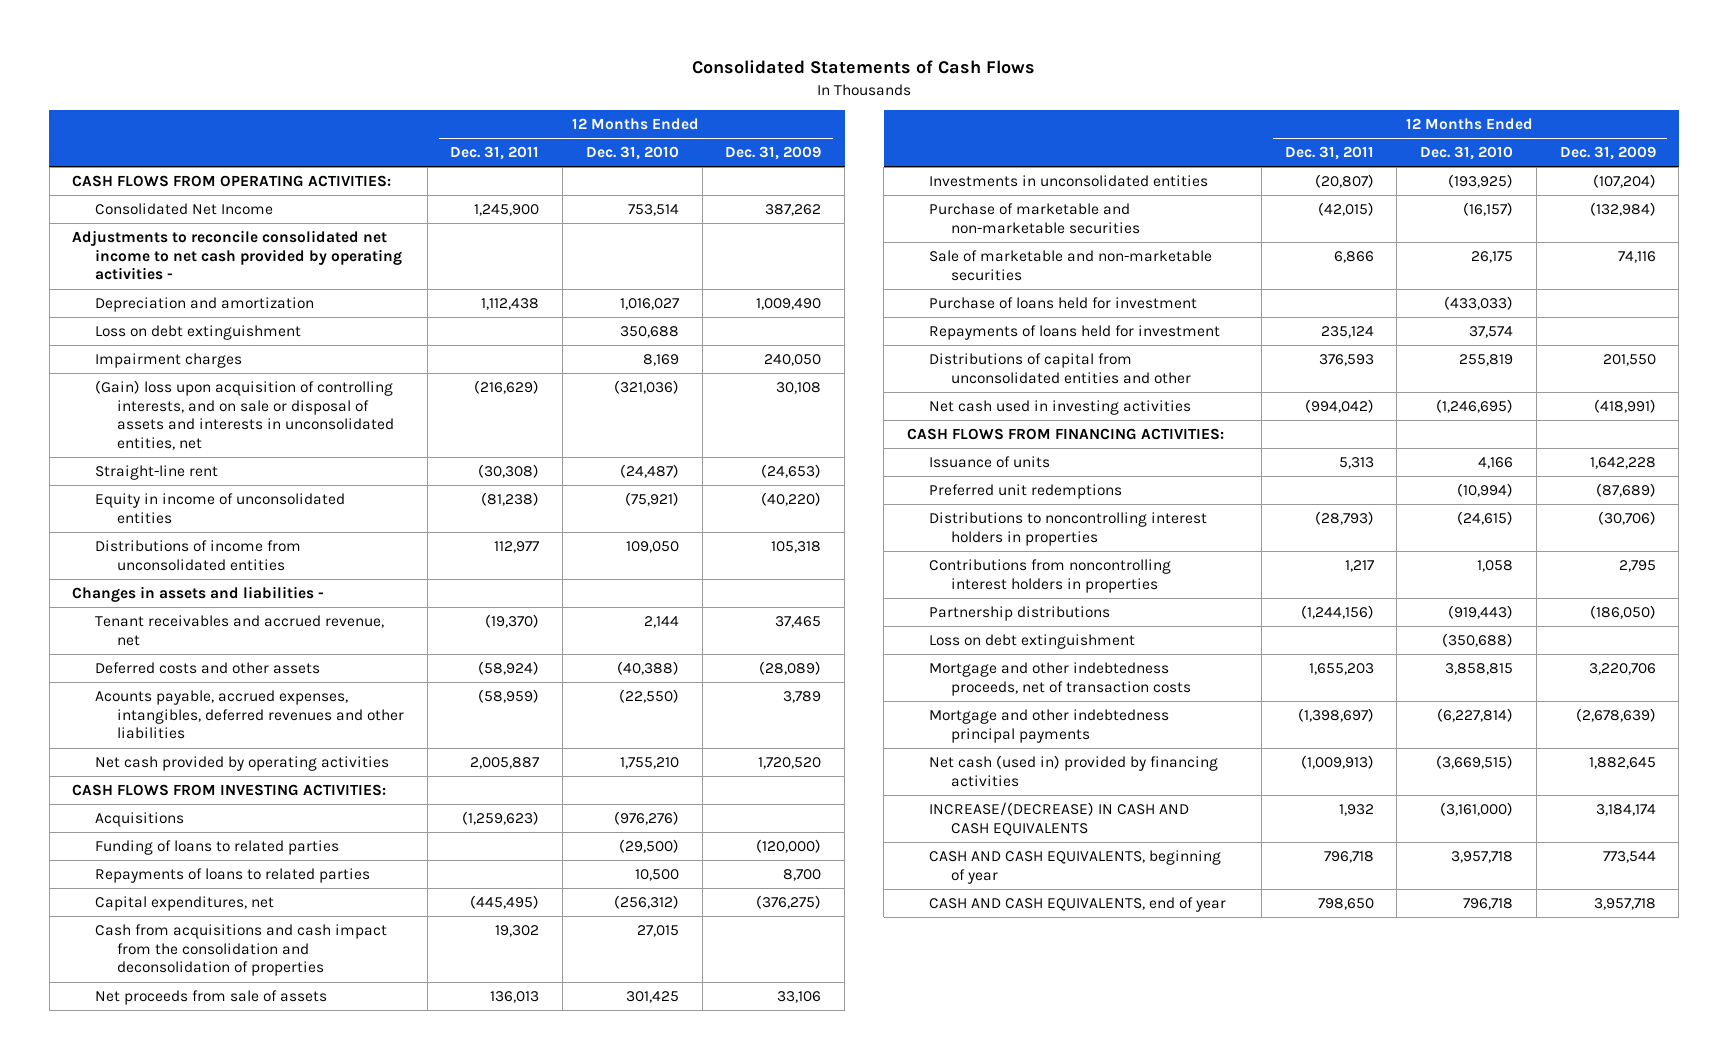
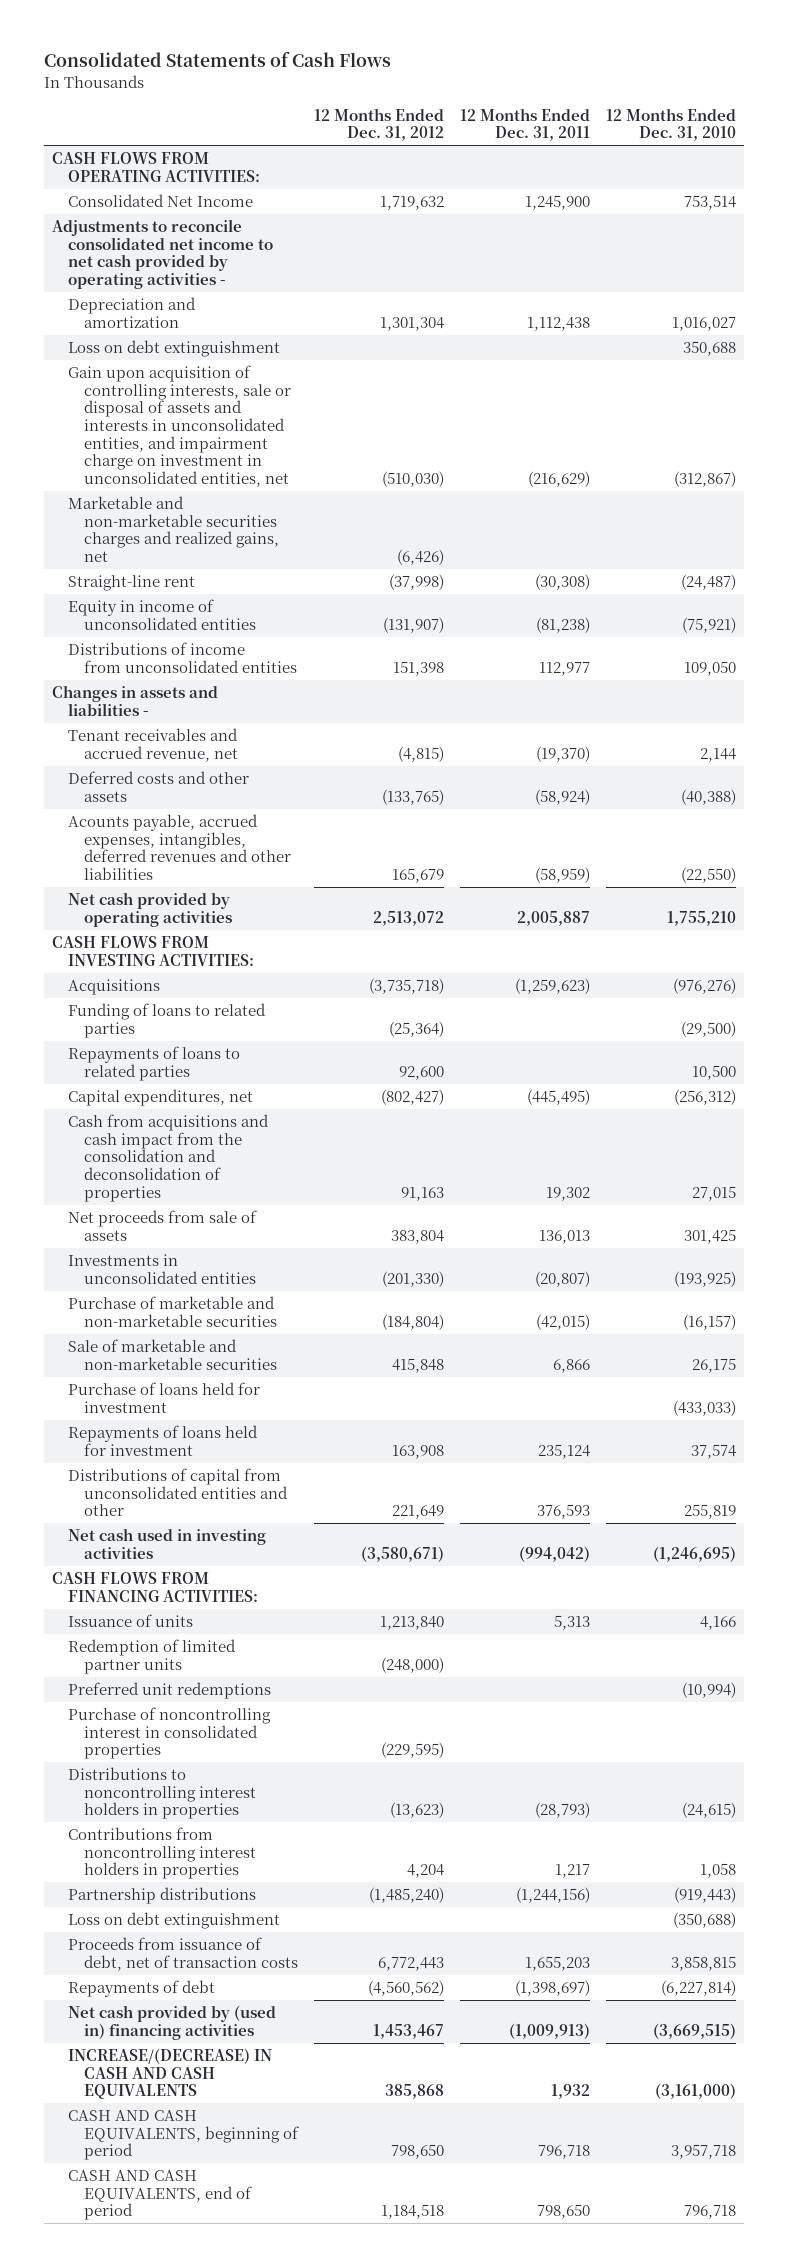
- | 12 Months Ended Dec. 31, 2011 | 12 Months Ended Dec. 31, 2010 | 12 Months Ended Dec. 31, 2009
+ | 12 Months Ended Dec. 31, 2012 | 12 Months Ended Dec. 31, 2011 | 12 Months Ended Dec. 31, 2010
- Impairment charges | | 8,169 | 240,050
- (Gain) loss upon acquisition of controlling interests, and on sale or disposal of assets and interests in unconsolidated entities, net | (216,629) | (321,036) | 30,108
+ Gain upon acquisition of controlling interests, sale or disposal of assets and interests in unconsolidated entities, and impairment charge on investment in unconsolidated entities, net | (510,030) | (216,629) | (312,867)
+ Marketable and non-marketable securities charges and realized gains, net | (6,426) | |
+ Redemption of limited partner units | (248,000) | |
+ Purchase of noncontrolling interest in consolidated properties | (229,595) | |
- Mortgage and other indebtedness proceeds, net of transaction costs | 1,655,203 | 3,858,815 | 3,220,706
- Mortgage and other indebtedness principal payments | (1,398,697) | (6,227,814) | (2,678,639)
- Net cash (used in) provided by financing activities | (1,009,913) | (3,669,515) | 1,882,645
+ Proceeds from issuance of debt, net of transaction costs | 6,772,443 | 1,655,203 | 3,858,815
+ Repayments of debt | (4,560,562) | (1,398,697) | (6,227,814)
+ Net cash provided by (used in) financing activities | 1,453,467 | (1,009,913) | (3,669,515)
- CASH AND CASH EQUIVALENTS, beginning of year | 796,718 | 3,957,718 | 773,544
- CASH AND CASH EQUIVALENTS, end of year | 798,650 | 796,718 | 3,957,718
+ CASH AND CASH EQUIVALENTS, beginning of period | 798,650 | 796,718 | 3,957,718
+ CASH AND CASH EQUIVALENTS, end of period | 1,184,518 | 798,650 | 796,718

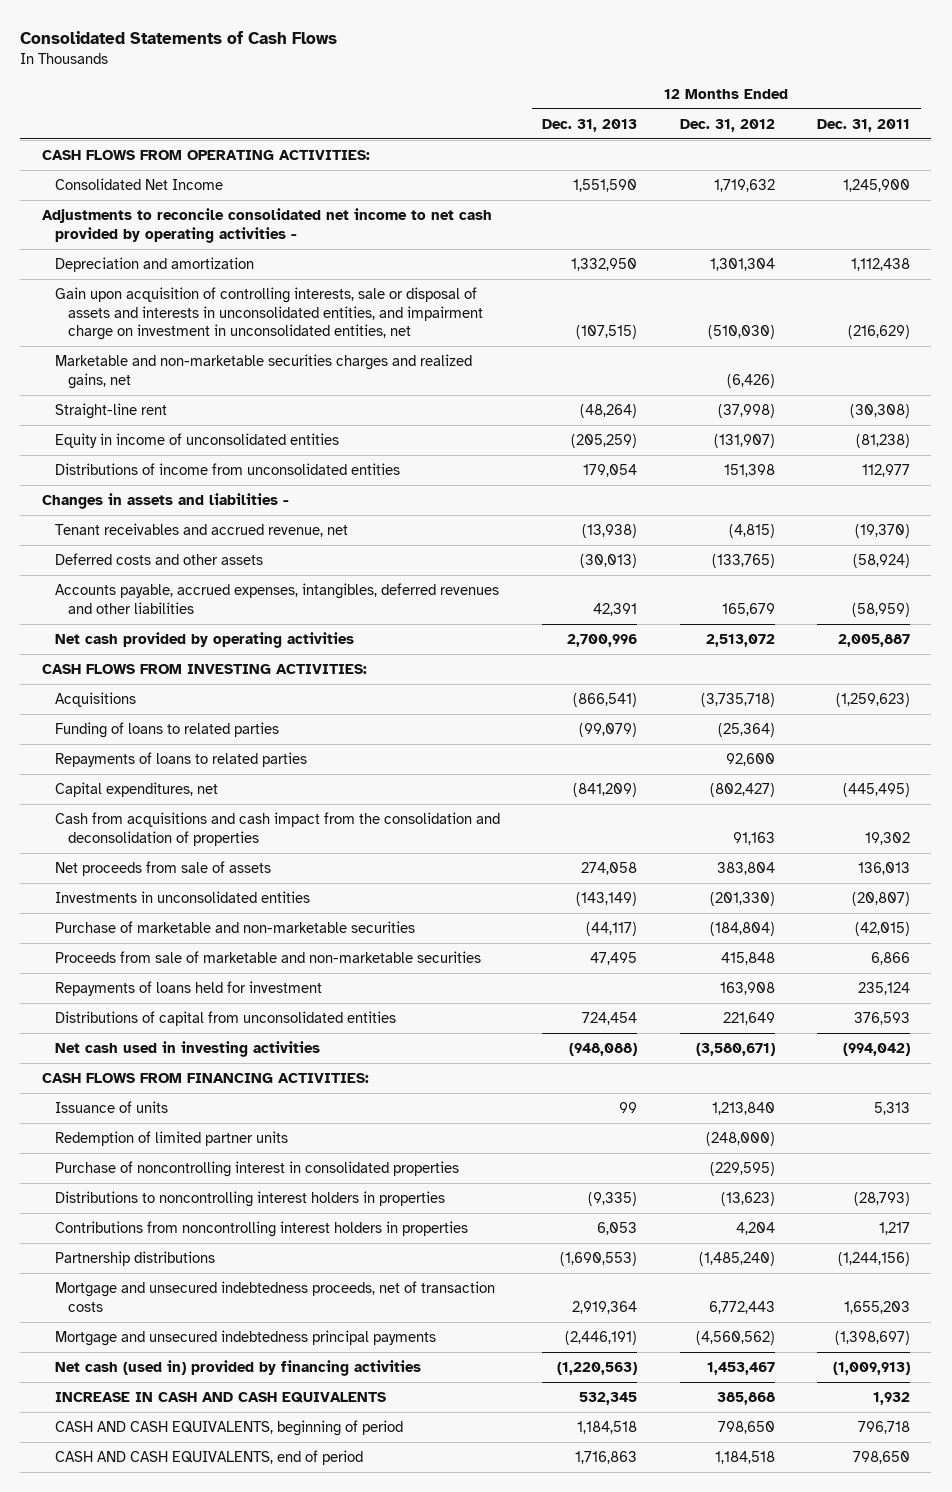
- | 12 Months Ended Dec. 31, 2012 | 12 Months Ended Dec. 31, 2011 | 12 Months Ended Dec. 31, 2010
+ | 12 Months Ended Dec. 31, 2013 | 12 Months Ended Dec. 31, 2012 | 12 Months Ended Dec. 31, 2011
- Loss on debt extinguishment | | | 350,688
- Acounts payable, accrued expenses, intangibles, deferred revenues and other liabilities | 165,679 | (58,959) | (22,550)
+ Accounts payable, accrued expenses, intangibles, deferred revenues and other liabilities | 42,391 | 165,679 | (58,959)
- Sale of marketable and non-marketable securities | 415,848 | 6,866 | 26,175
- Purchase of loans held for investment | | | (433,033)
+ Proceeds from sale of marketable and non-marketable securities | 47,495 | 415,848 | 6,866
- Distributions of capital from unconsolidated entities and other | 221,649 | 376,593 | 255,819
+ Distributions of capital from unconsolidated entities | 724,454 | 221,649 | 376,593
- Preferred unit redemptions | | | (10,994)
- Loss on debt extinguishment | | | (350,688)
- Proceeds from issuance of debt, net of transaction costs | 6,772,443 | 1,655,203 | 3,858,815
- Repayments of debt | (4,560,562) | (1,398,697) | (6,227,814)
- Net cash provided by (used in) financing activities | 1,453,467 | (1,009,913) | (3,669,515)
- INCREASE/(DECREASE) IN CASH AND CASH EQUIVALENTS | 385,868 | 1,932 | (3,161,000)
+ Mortgage and unsecured indebtedness proceeds, net of transaction costs | 2,919,364 | 6,772,443 | 1,655,203
+ Mortgage and unsecured indebtedness principal payments | (2,446,191) | (4,560,562) | (1,398,697)
+ Net cash (used in) provided by financing activities | (1,220,563) | 1,453,467 | (1,009,913)
+ INCREASE IN CASH AND CASH EQUIVALENTS | 532,345 | 385,868 | 1,932

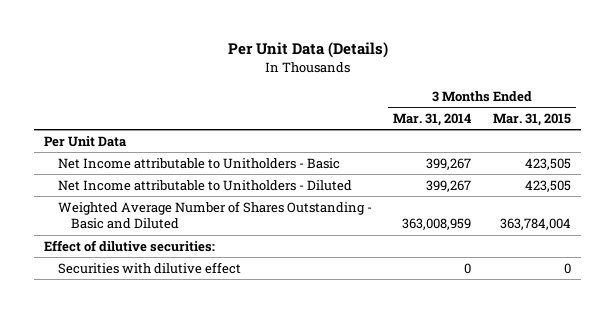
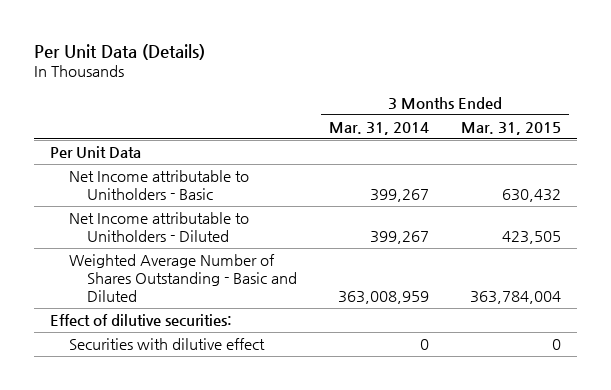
- Net Income attributable to Unitholders - Basic | 399,267 | 423,505
+ Net Income attributable to Unitholders - Basic | 399,267 | 630,432

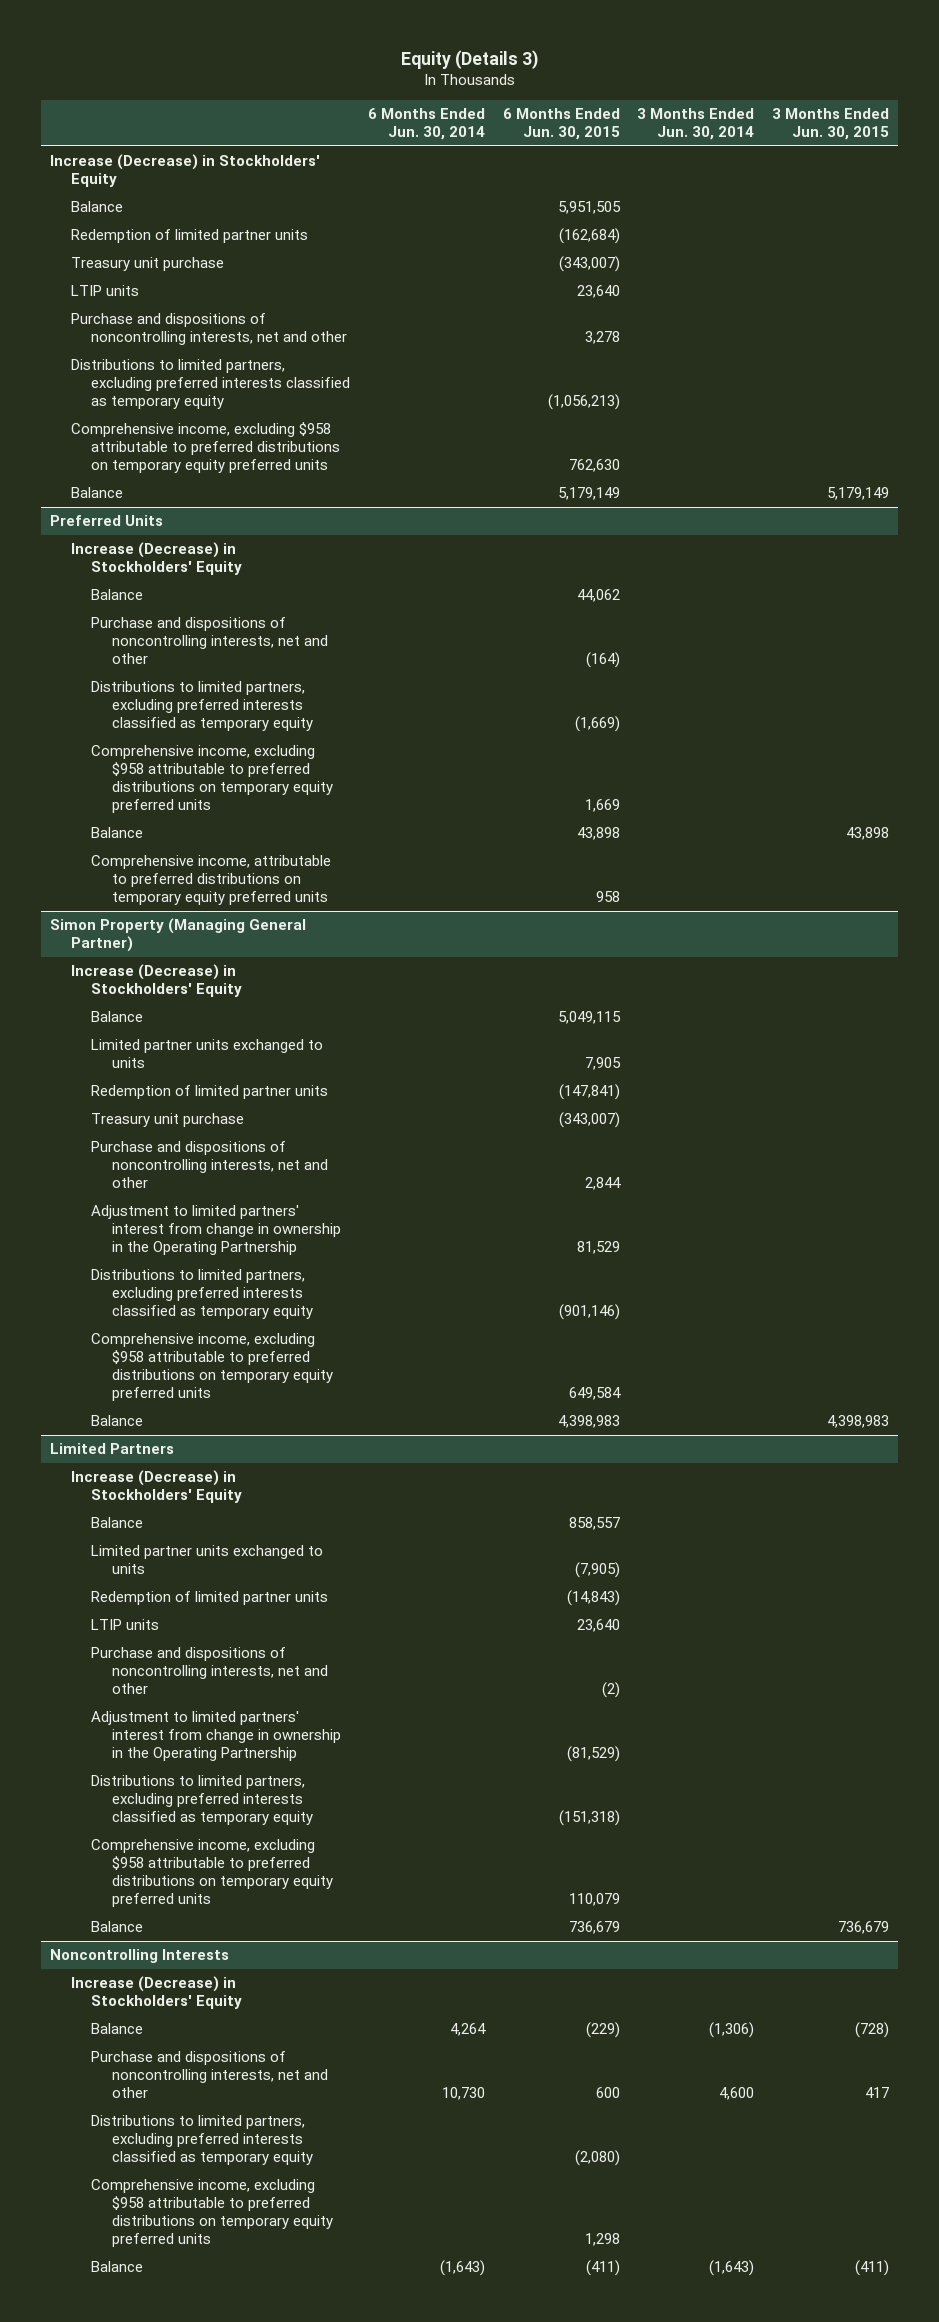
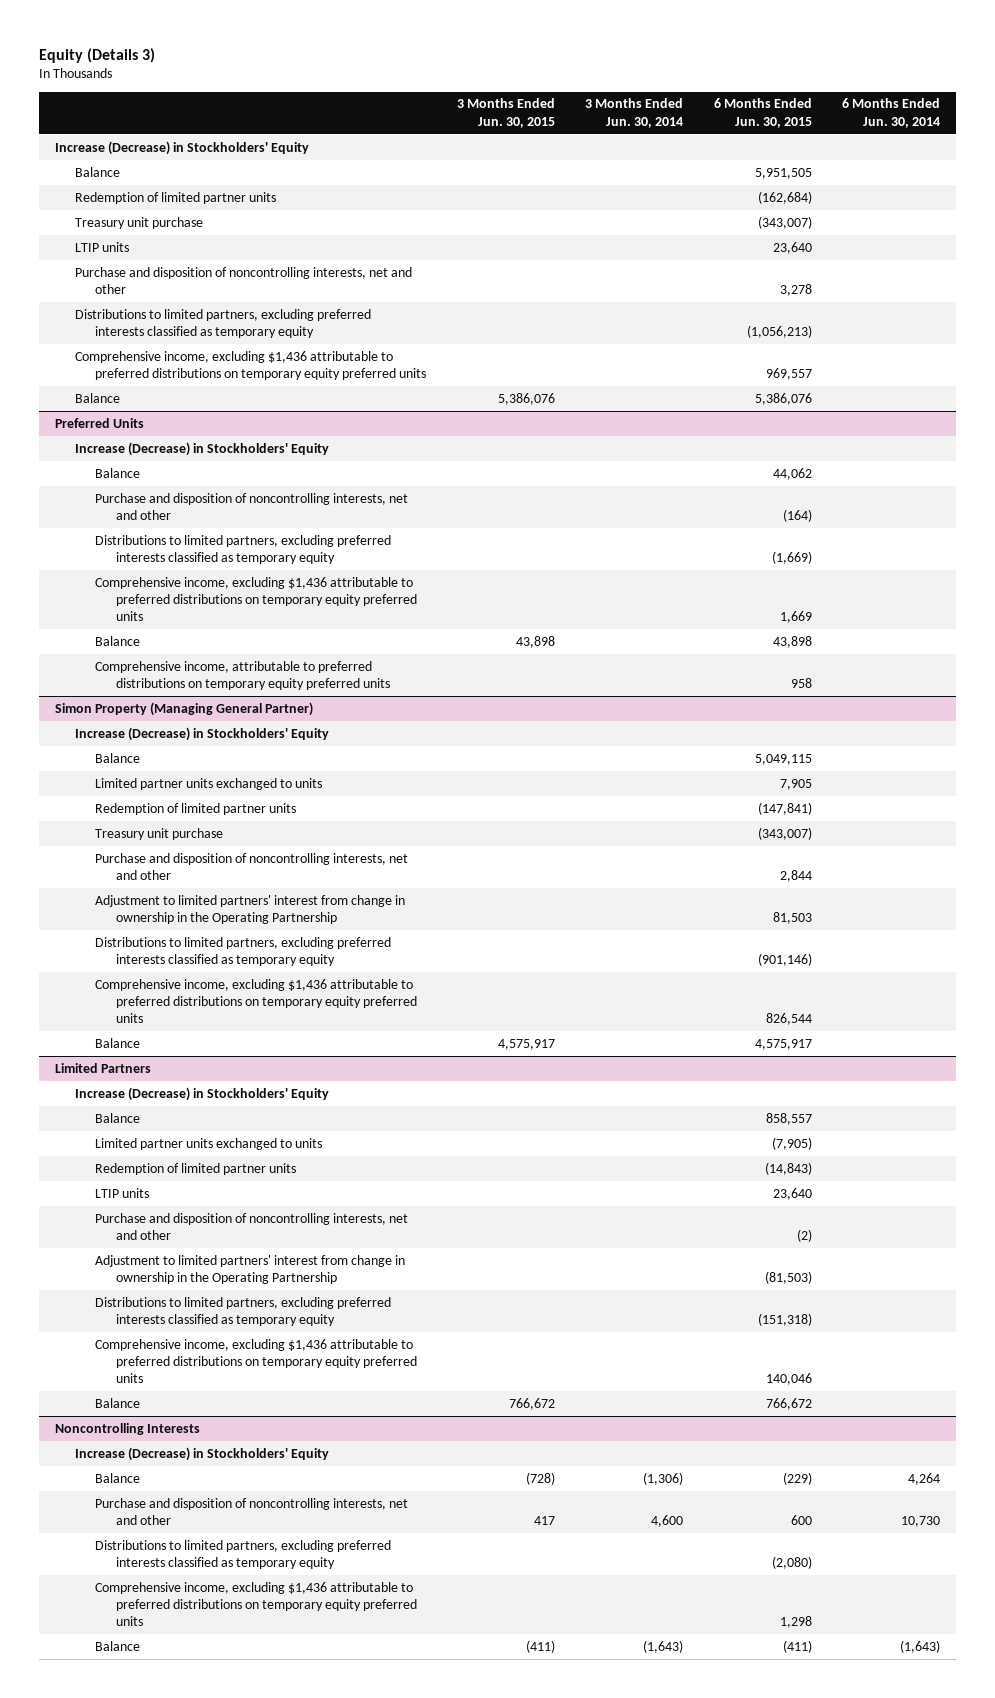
- | 6 Months Ended Jun. 30, 2014 | 6 Months Ended Jun. 30, 2015 | 3 Months Ended Jun. 30, 2014 | 3 Months Ended Jun. 30, 2015
+ | 3 Months Ended Jun. 30, 2015 | 3 Months Ended Jun. 30, 2014 | 6 Months Ended Jun. 30, 2015 | 6 Months Ended Jun. 30, 2014
- Purchase and dispositions of noncontrolling interests, net and other | | 3,278 | |
+ Purchase and disposition of noncontrolling interests, net and other | | | 3,278 |
- Comprehensive income, excluding $958 attributable to preferred distributions on temporary equity preferred units | | 762,630 | |
- Balance | | 5,179,149 | | 5,179,149
+ Comprehensive income, excluding $1,436 attributable to preferred distributions on temporary equity preferred units | | | 969,557 |
+ Balance | 5,386,076 | | 5,386,076 |
@ Preferred Units
- Purchase and dispositions of noncontrolling interests, net and other | | (164) | |
+ Purchase and disposition of noncontrolling interests, net and other | | | (164) |
- Comprehensive income, excluding $958 attributable to preferred distributions on temporary equity preferred units | | 1,669 | |
+ Comprehensive income, excluding $1,436 attributable to preferred distributions on temporary equity preferred units | | | 1,669 |
@ Simon Property (Managing General Partner)
- Purchase and dispositions of noncontrolling interests, net and other | | 2,844 | |
- Adjustment to limited partners' interest from change in ownership in the Operating Partnership | | 81,529 | |
+ Purchase and disposition of noncontrolling interests, net and other | | | 2,844 |
+ Adjustment to limited partners' interest from change in ownership in the Operating Partnership | | | 81,503 |
- Comprehensive income, excluding $958 attributable to preferred distributions on temporary equity preferred units | | 649,584 | |
- Balance | | 4,398,983 | | 4,398,983
+ Comprehensive income, excluding $1,436 attributable to preferred distributions on temporary equity preferred units | | | 826,544 |
+ Balance | 4,575,917 | | 4,575,917 |
@ Limited Partners
- Purchase and dispositions of noncontrolling interests, net and other | | (2) | |
- Adjustment to limited partners' interest from change in ownership in the Operating Partnership | | (81,529) | |
+ Purchase and disposition of noncontrolling interests, net and other | | | (2) |
+ Adjustment to limited partners' interest from change in ownership in the Operating Partnership | | | (81,503) |
- Comprehensive income, excluding $958 attributable to preferred distributions on temporary equity preferred units | | 110,079 | |
- Balance | | 736,679 | | 736,679
+ Comprehensive income, excluding $1,436 attributable to preferred distributions on temporary equity preferred units | | | 140,046 |
+ Balance | 766,672 | | 766,672 |
@ Noncontrolling Interests
- Purchase and dispositions of noncontrolling interests, net and other | 10,730 | 600 | 4,600 | 417
+ Purchase and disposition of noncontrolling interests, net and other | 417 | 4,600 | 600 | 10,730
- Comprehensive income, excluding $958 attributable to preferred distributions on temporary equity preferred units | | 1,298 | |
+ Comprehensive income, excluding $1,436 attributable to preferred distributions on temporary equity preferred units | | | 1,298 |

